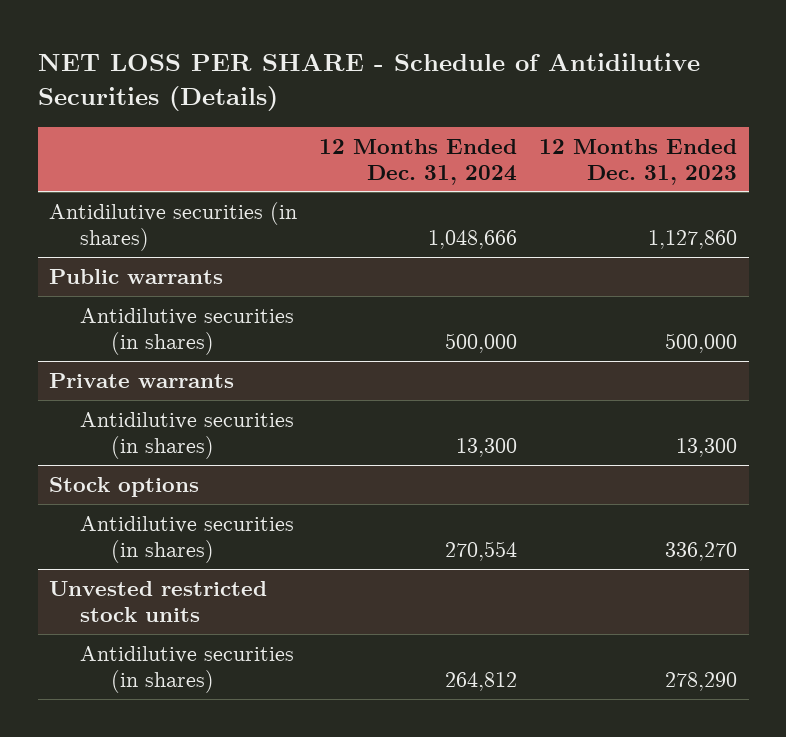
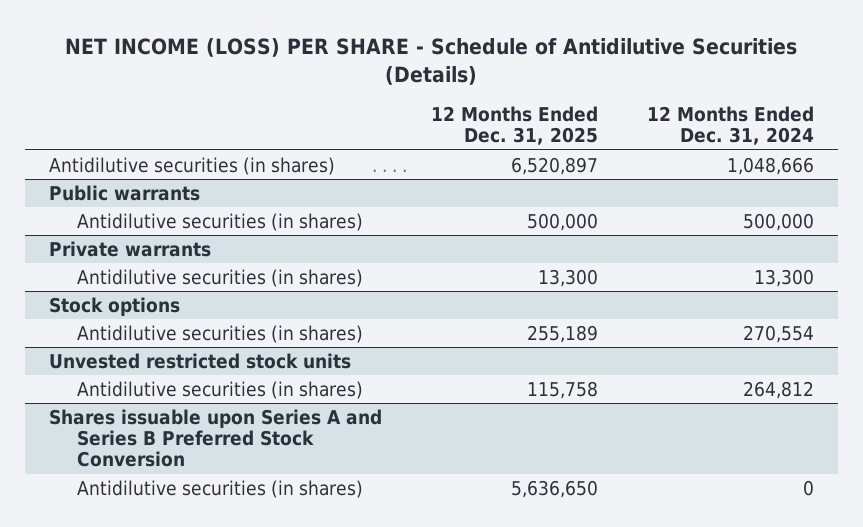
- NET LOSS PER SHARE - Schedule of Antidilutive Securities (Details)
+ NET INCOME (LOSS) PER SHARE - Schedule of Antidilutive Securities (Details)
- | 12 Months Ended Dec. 31, 2024 | 12 Months Ended Dec. 31, 2023
+ | 12 Months Ended Dec. 31, 2025 | 12 Months Ended Dec. 31, 2024
+ Shares issuable upon Series A and Series B Preferred Stock Conversion
+ Antidilutive securities (in shares) | 5,636,650 | 0

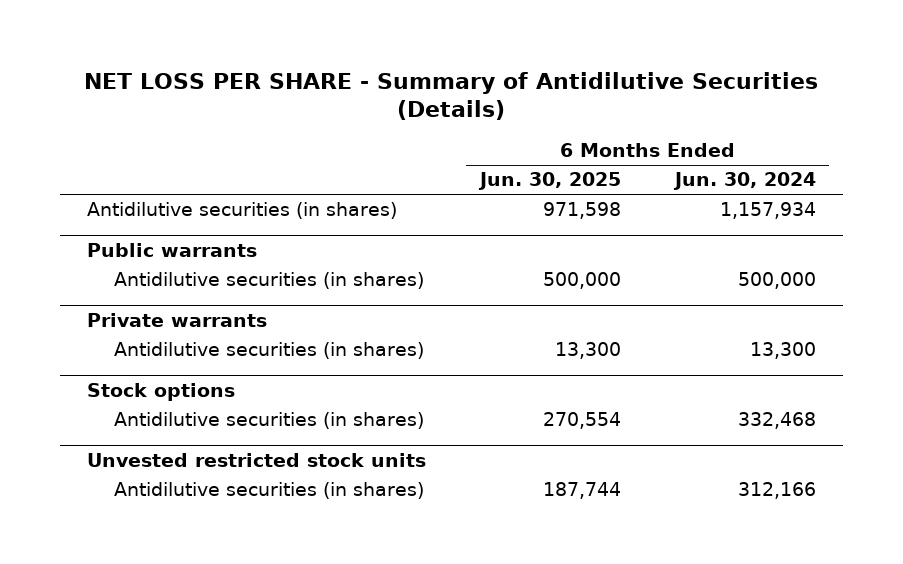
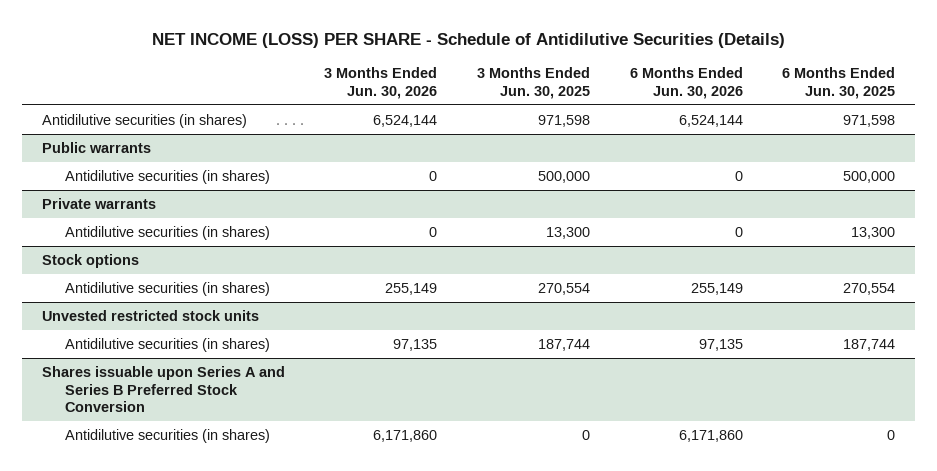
- NET LOSS PER SHARE - Summary of Antidilutive Securities (Details)
+ NET INCOME (LOSS) PER SHARE - Schedule of Antidilutive Securities (Details)
- | 6 Months Ended Jun. 30, 2025 | 6 Months Ended Jun. 30, 2024
+ | 3 Months Ended Jun. 30, 2026 | 3 Months Ended Jun. 30, 2025 | 6 Months Ended Jun. 30, 2026 | 6 Months Ended Jun. 30, 2025
+ Shares issuable upon Series A and Series B Preferred Stock Conversion
+ Antidilutive securities (in shares) | 6,171,860 | 0 | 6,171,860 | 0

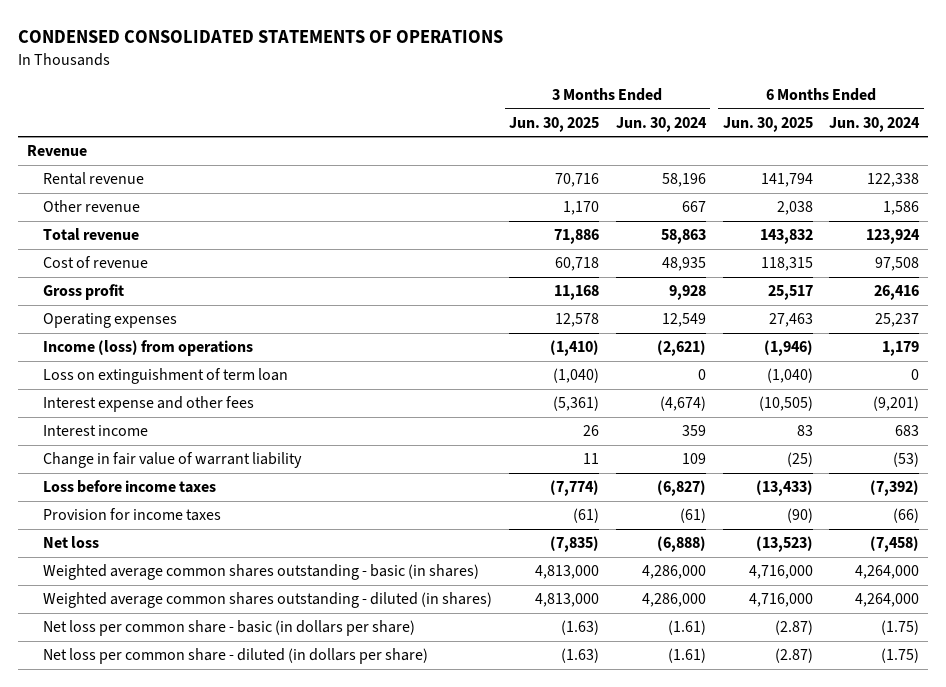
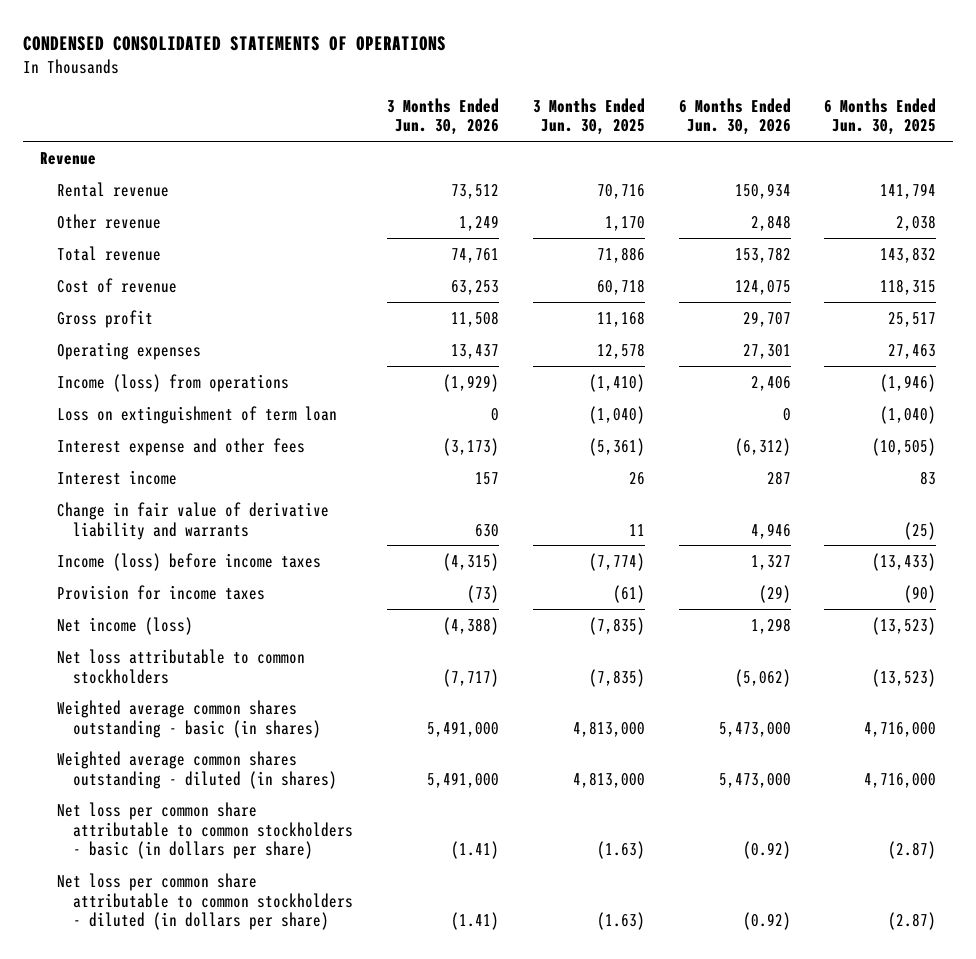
- | 3 Months Ended Jun. 30, 2025 | 3 Months Ended Jun. 30, 2024 | 6 Months Ended Jun. 30, 2025 | 6 Months Ended Jun. 30, 2024
+ | 3 Months Ended Jun. 30, 2026 | 3 Months Ended Jun. 30, 2025 | 6 Months Ended Jun. 30, 2026 | 6 Months Ended Jun. 30, 2025
- Change in fair value of warrant liability | 11 | 109 | (25) | (53)
- Loss before income taxes | (7,774) | (6,827) | (13,433) | (7,392)
+ Change in fair value of derivative liability and warrants | 630 | 11 | 4,946 | (25)
+ Income (loss) before income taxes | (4,315) | (7,774) | 1,327 | (13,433)
- Net loss | (7,835) | (6,888) | (13,523) | (7,458)
+ Net income (loss) | (4,388) | (7,835) | 1,298 | (13,523)
+ Net loss attributable to common stockholders | (7,717) | (7,835) | (5,062) | (13,523)
- Net loss per common share - basic (in dollars per share) | (1.63) | (1.61) | (2.87) | (1.75)
- Net loss per common share - diluted (in dollars per share) | (1.63) | (1.61) | (2.87) | (1.75)
+ Net loss per common share attributable to common stockholders - basic (in dollars per share) | (1.41) | (1.63) | (0.92) | (2.87)
+ Net loss per common share attributable to common stockholders - diluted (in dollars per share) | (1.41) | (1.63) | (0.92) | (2.87)

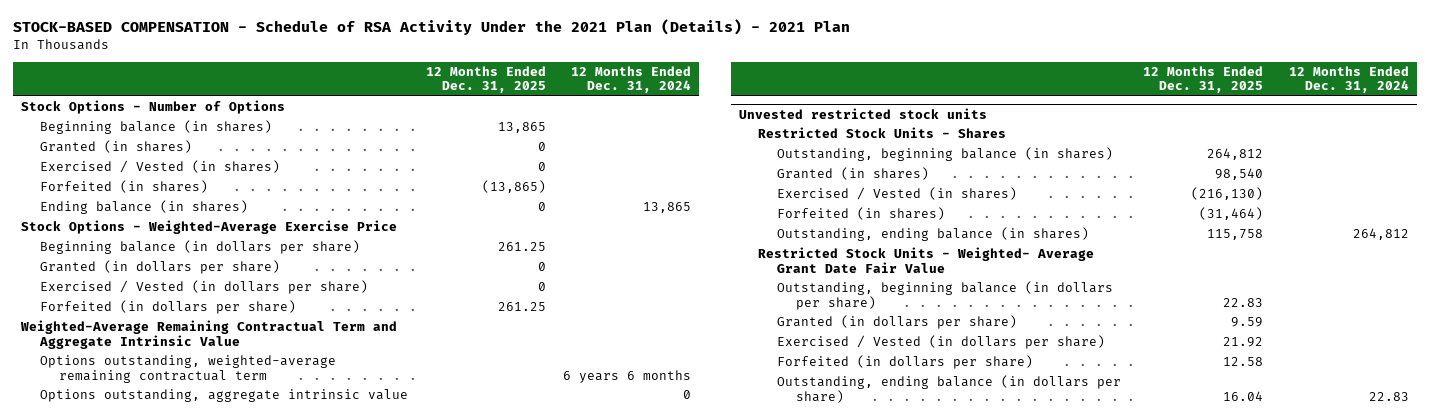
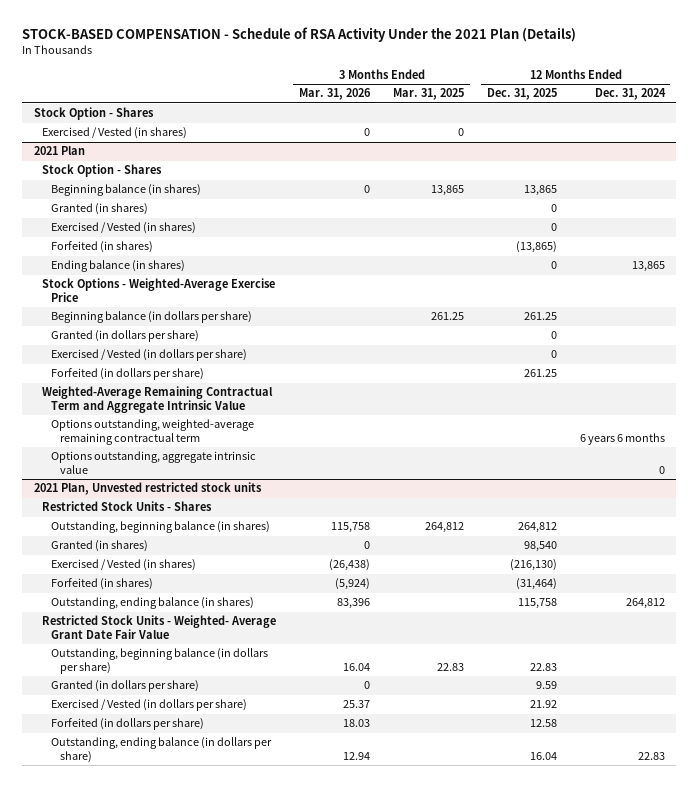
- STOCK-BASED COMPENSATION - Schedule of RSA Activity Under the 2021 Plan (Details) - 2021 Plan
+ STOCK-BASED COMPENSATION - Schedule of RSA Activity Under the 2021 Plan (Details)
- | 12 Months Ended Dec. 31, 2025 | 12 Months Ended Dec. 31, 2024
+ | 3 Months Ended Mar. 31, 2026 | 3 Months Ended Mar. 31, 2025 | 12 Months Ended Dec. 31, 2025 | 12 Months Ended Dec. 31, 2024
- Stock Options - Number of Options
+ Stock Option - Shares
+ Exercised / Vested (in shares) | 0 | 0 | |
+ 2021 Plan
+ Stock Option - Shares
- Unvested restricted stock units
+ 2021 Plan, Unvested restricted stock units

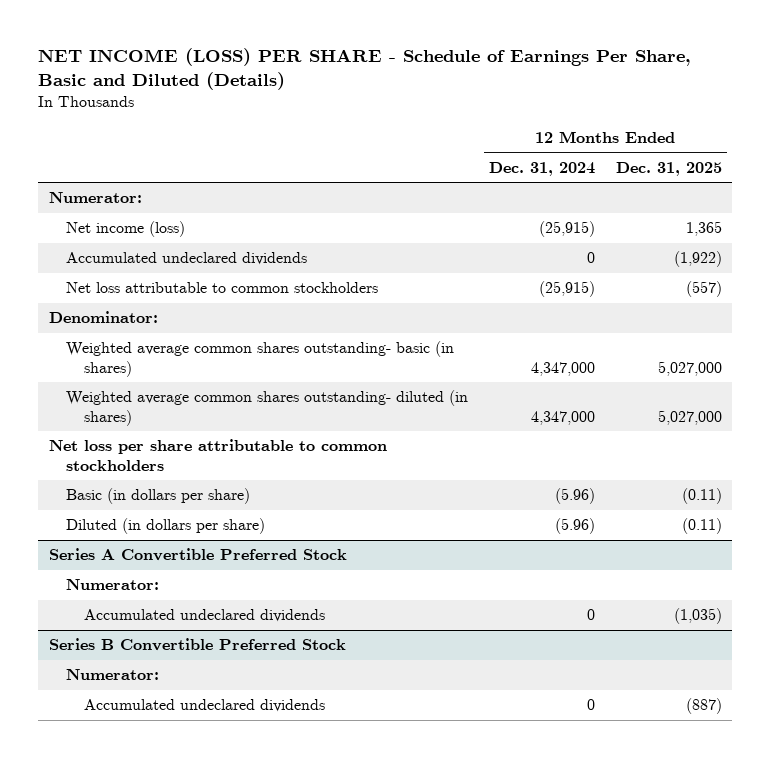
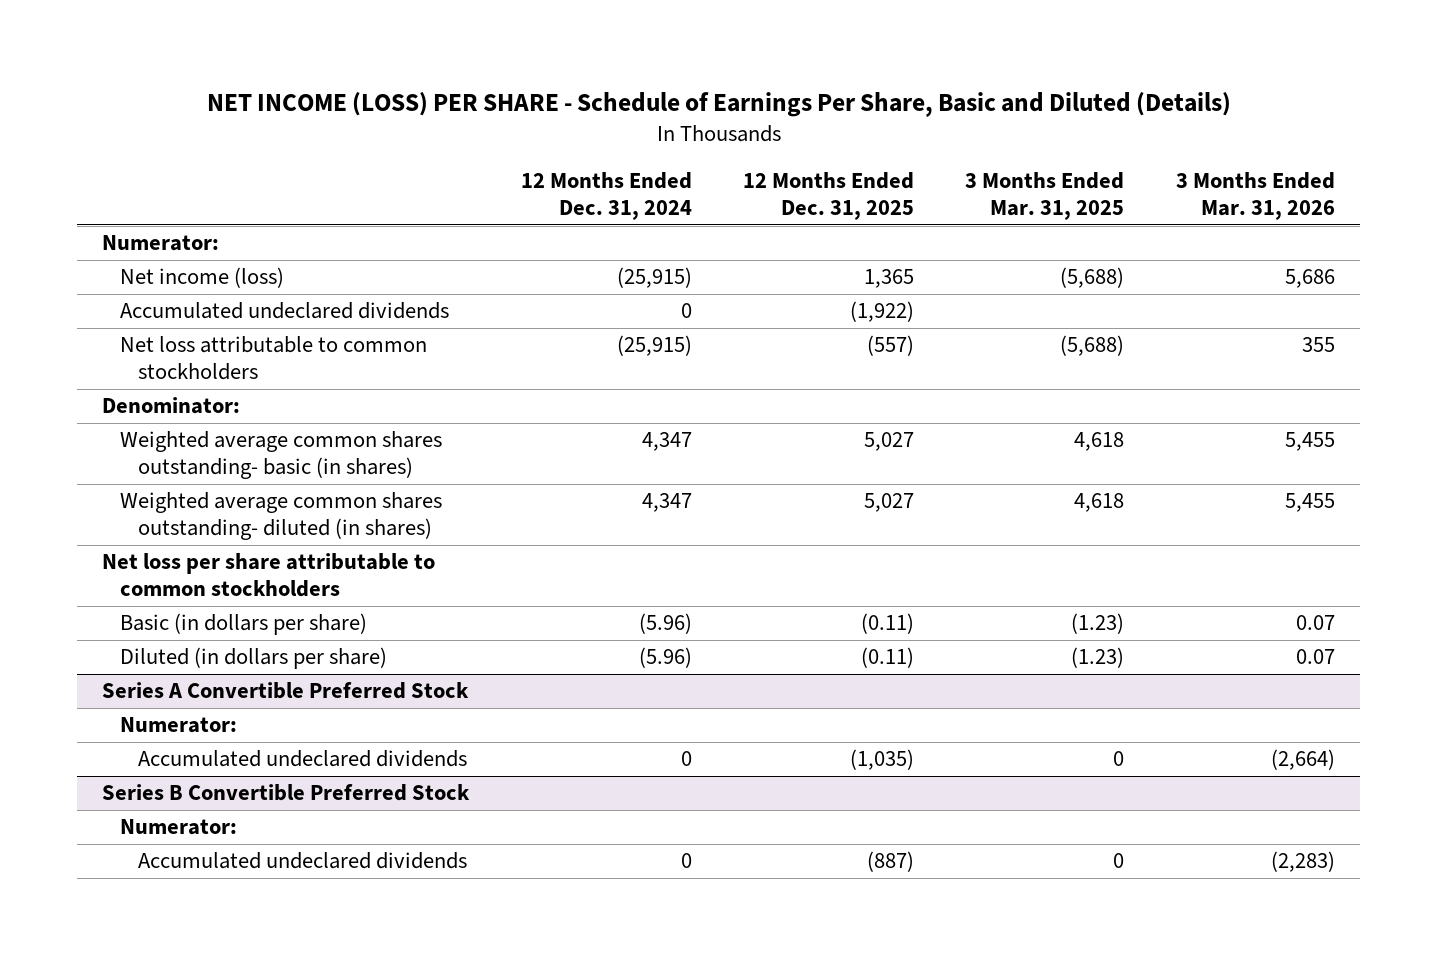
- | 12 Months Ended Dec. 31, 2024 | 12 Months Ended Dec. 31, 2025
+ | 12 Months Ended Dec. 31, 2024 | 12 Months Ended Dec. 31, 2025 | 3 Months Ended Mar. 31, 2025 | 3 Months Ended Mar. 31, 2026
- Weighted average common shares outstanding- basic (in shares) | 4,347,000 | 5,027,000
- Weighted average common shares outstanding- diluted (in shares) | 4,347,000 | 5,027,000
+ Weighted average common shares outstanding- basic (in shares) | 4,347 | 5,027 | 4,618 | 5,455
+ Weighted average common shares outstanding- diluted (in shares) | 4,347 | 5,027 | 4,618 | 5,455

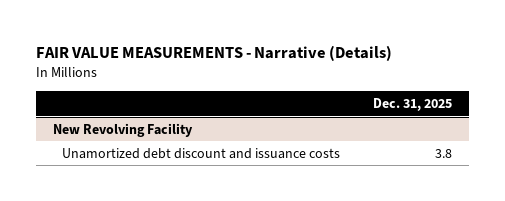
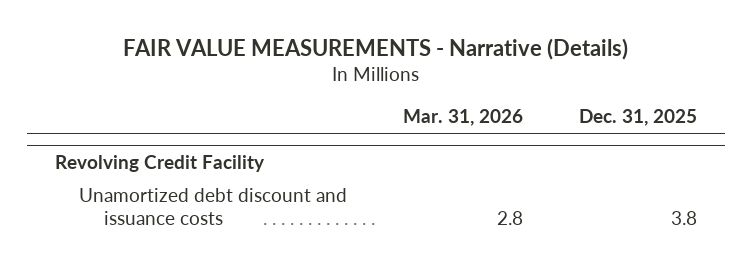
- | Dec. 31, 2025
+ | Mar. 31, 2026 | Dec. 31, 2025
- New Revolving Facility
+ Revolving Credit Facility

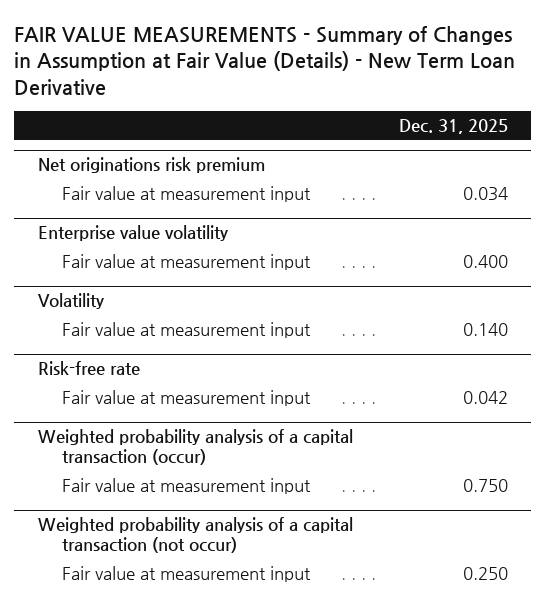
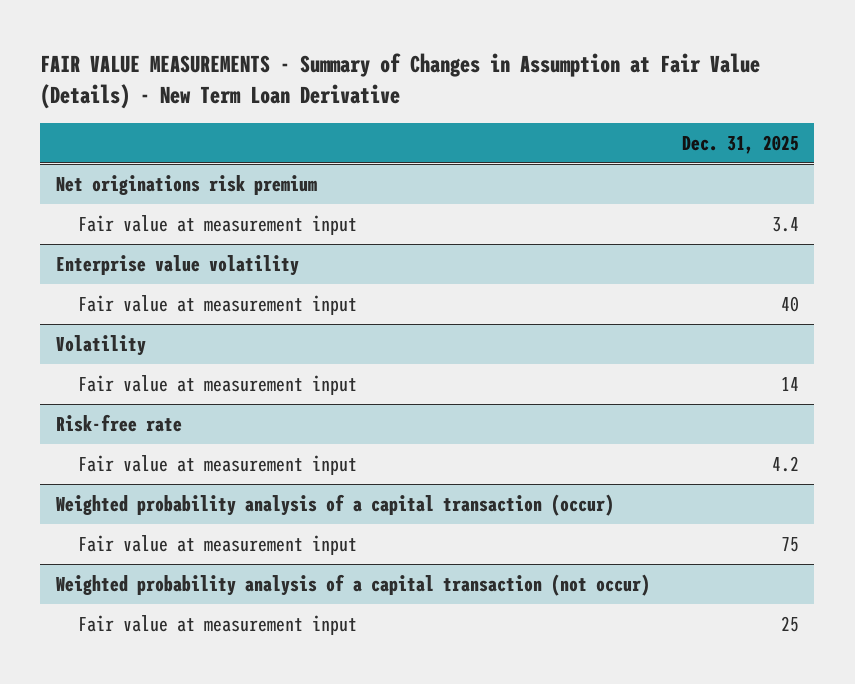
@ Net originations risk premium
- Fair value at measurement input | 0.034
+ Fair value at measurement input | 3.4
@ Enterprise value volatility
- Fair value at measurement input | 0.400
+ Fair value at measurement input | 40
@ Volatility
- Fair value at measurement input | 0.140
+ Fair value at measurement input | 14
@ Risk-free rate
- Fair value at measurement input | 0.042
+ Fair value at measurement input | 4.2
@ Weighted probability analysis of a capital transaction (occur)
- Fair value at measurement input | 0.750
+ Fair value at measurement input | 75
@ Weighted probability analysis of a capital transaction (not occur)
- Fair value at measurement input | 0.250
+ Fair value at measurement input | 25

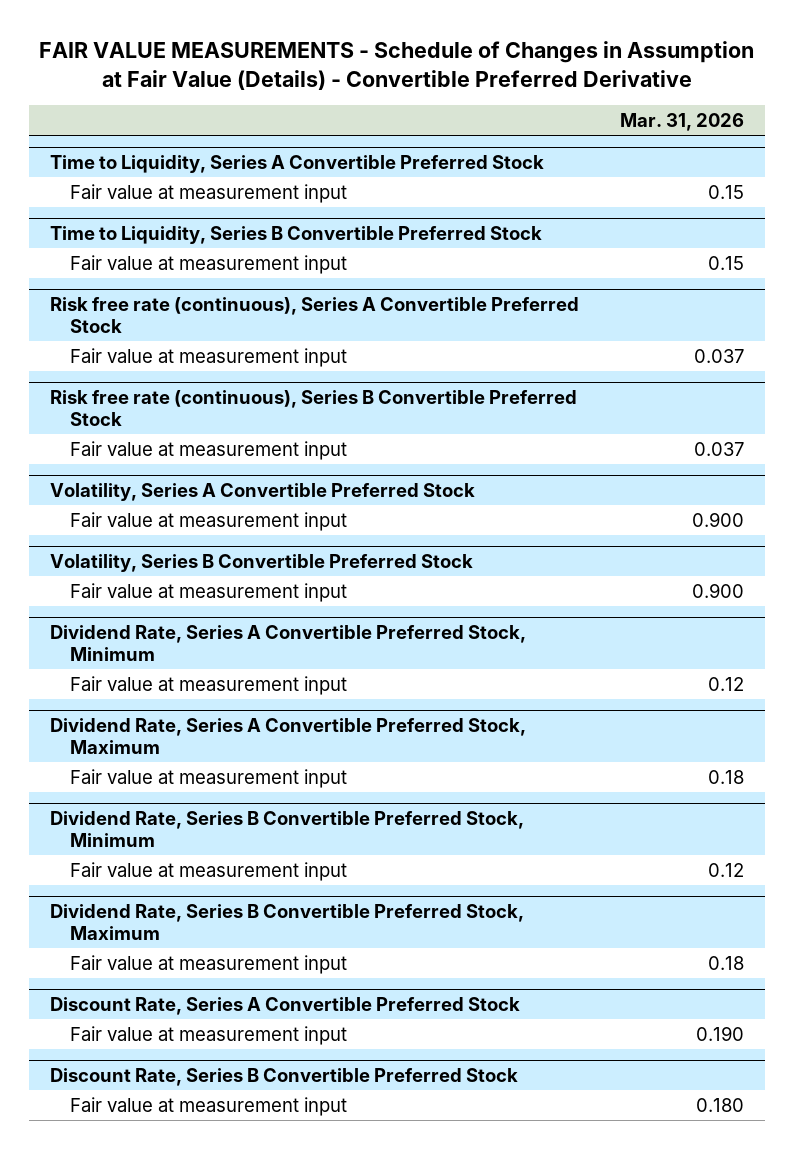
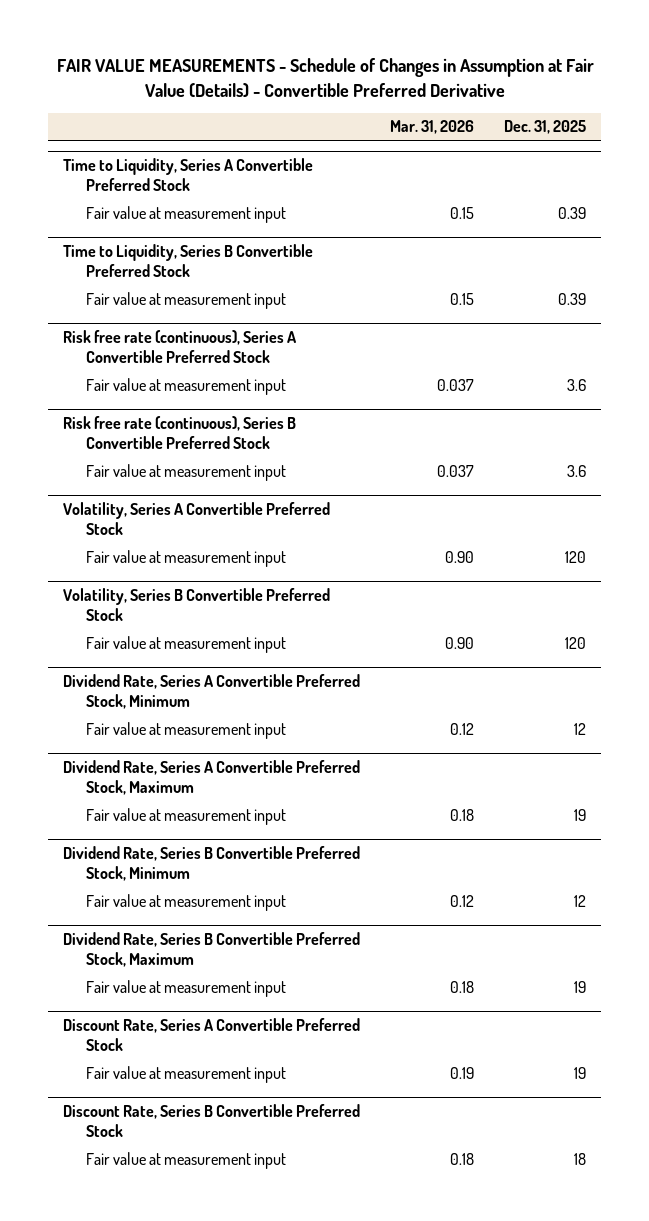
- | Mar. 31, 2026
+ | Mar. 31, 2026 | Dec. 31, 2025
@ Volatility, Series A Convertible Preferred Stock
- Fair value at measurement input | 0.900
+ Fair value at measurement input | 0.90 | 120
@ Volatility, Series B Convertible Preferred Stock
- Fair value at measurement input | 0.900
+ Fair value at measurement input | 0.90 | 120
@ Discount Rate, Series A Convertible Preferred Stock
- Fair value at measurement input | 0.190
+ Fair value at measurement input | 0.19 | 19
@ Discount Rate, Series B Convertible Preferred Stock
- Fair value at measurement input | 0.180
+ Fair value at measurement input | 0.18 | 18

